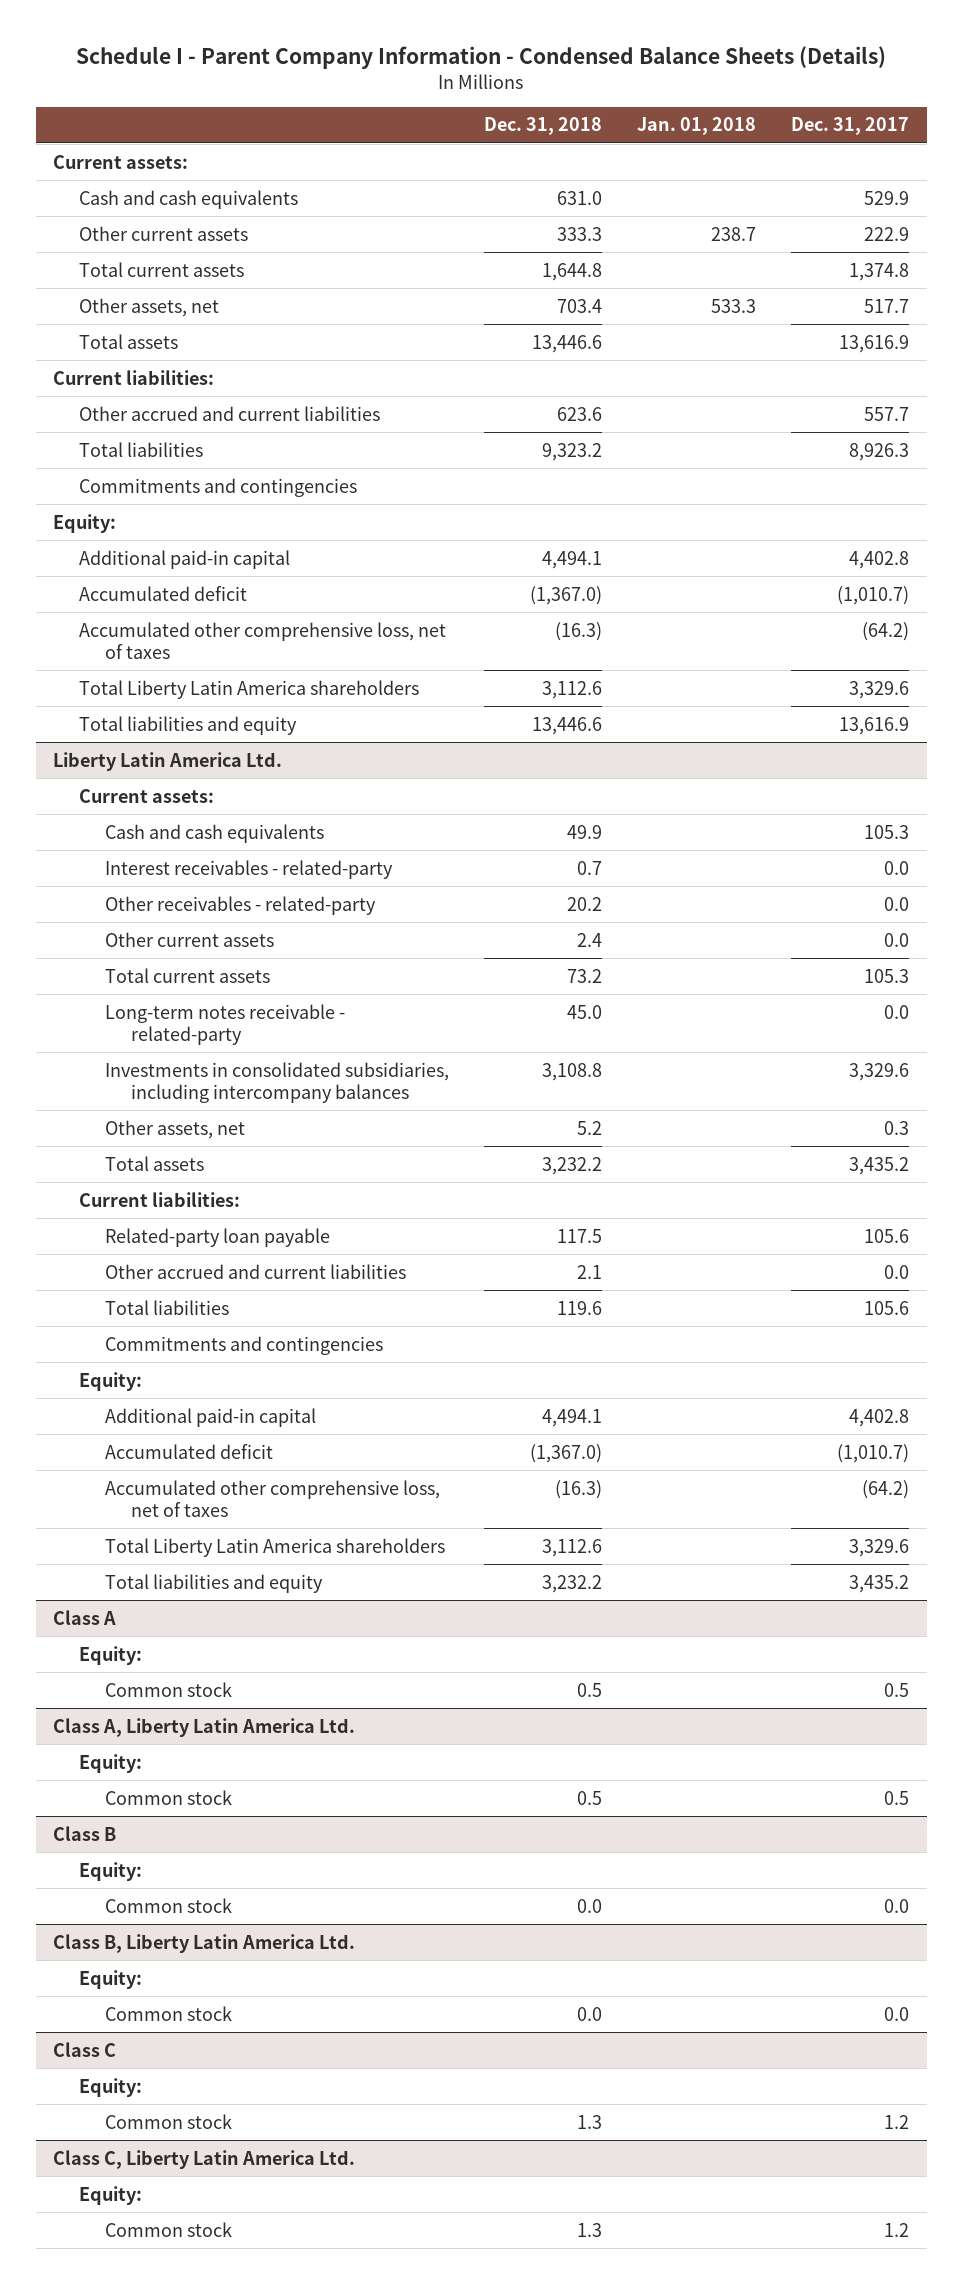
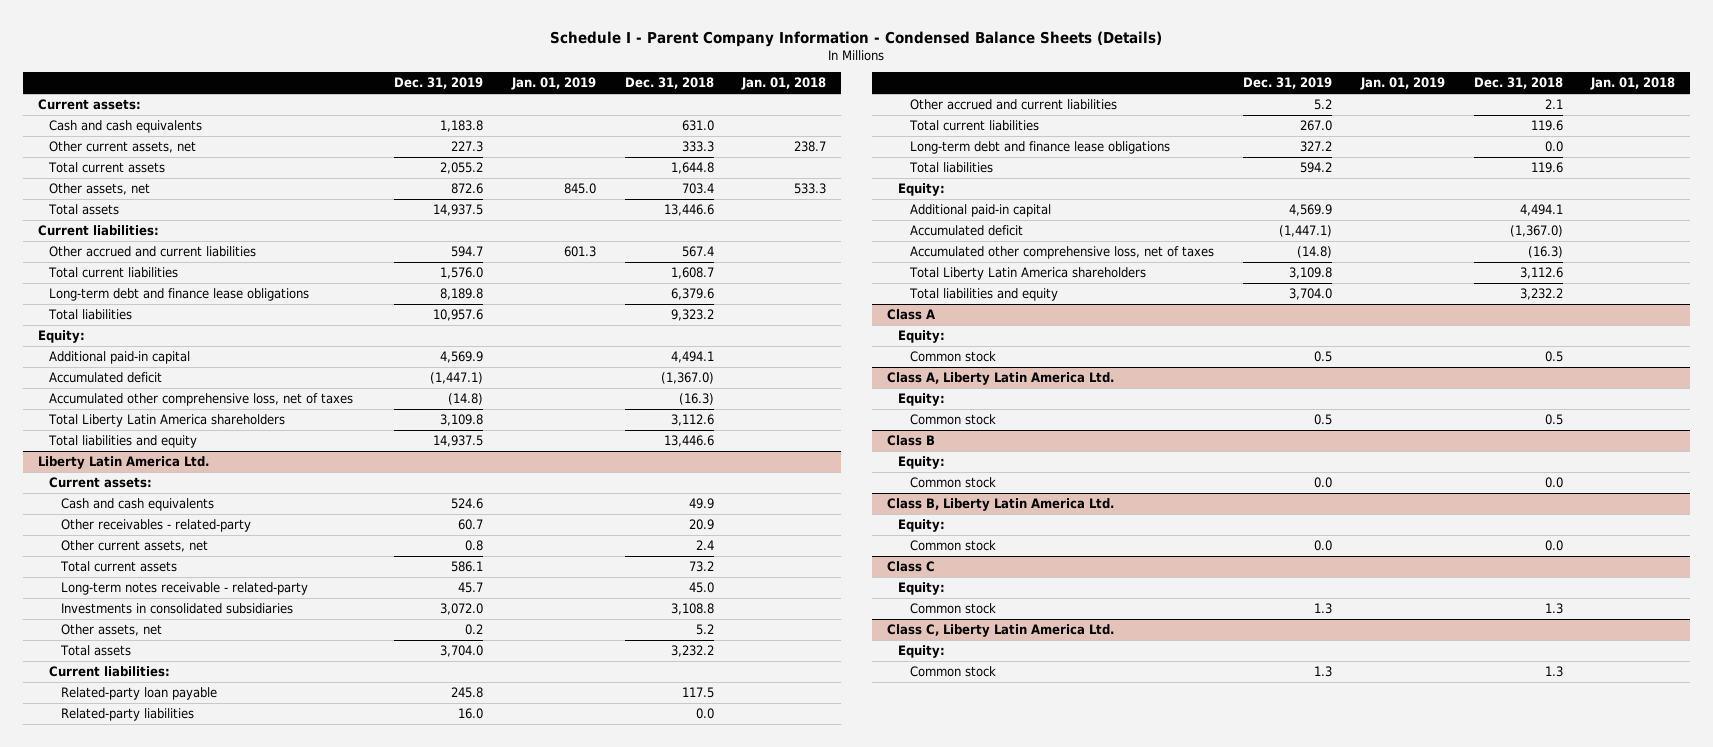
- | Dec. 31, 2018 | Jan. 01, 2018 | Dec. 31, 2017
+ | Dec. 31, 2019 | Jan. 01, 2019 | Dec. 31, 2018 | Jan. 01, 2018
- Other current assets | 333.3 | 238.7 | 222.9
+ Other current assets, net | 227.3 | | 333.3 | 238.7
- Other accrued and current liabilities | 623.6 | | 557.7
+ Other accrued and current liabilities | 594.7 | 601.3 | 567.4 |
+ Total current liabilities | 1,576.0 | | 1,608.7 |
+ Long-term debt and finance lease obligations | 8,189.8 | | 6,379.6 |
- Commitments and contingencies
@ Liberty Latin America Ltd.
- Interest receivables - related-party | 0.7 | | 0.0
- Other receivables - related-party | 20.2 | | 0.0
- Other current assets | 2.4 | | 0.0
+ Other receivables - related-party | 60.7 | | 20.9 |
+ Other current assets, net | 0.8 | | 2.4 |
- Investments in consolidated subsidiaries, including intercompany balances | 3,108.8 | | 3,329.6
+ Investments in consolidated subsidiaries | 3,072.0 | | 3,108.8 |
+ Related-party liabilities | 16.0 | | 0.0 |
+ Total current liabilities | 267.0 | | 119.6 |
+ Long-term debt and finance lease obligations | 327.2 | | 0.0 |
- Commitments and contingencies

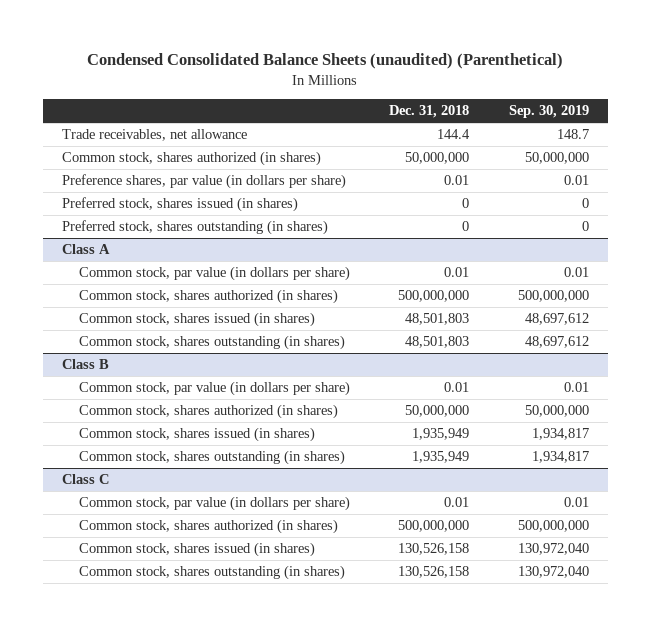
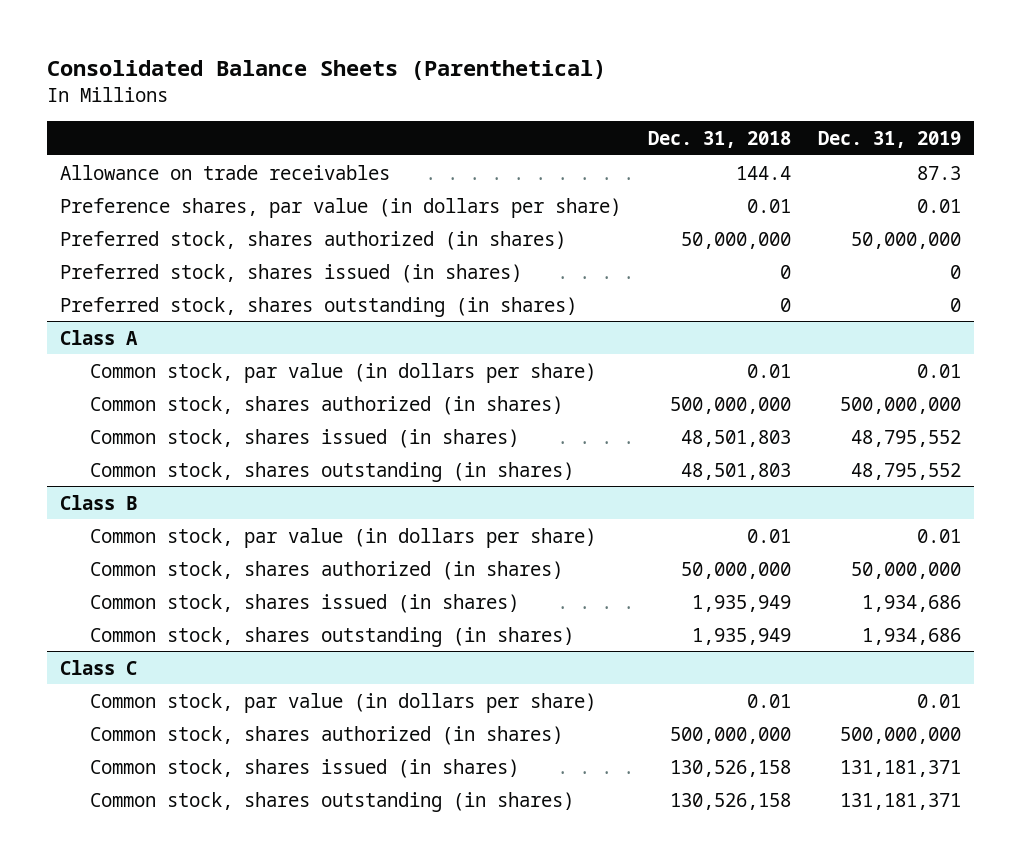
- Condensed Consolidated Balance Sheets (unaudited) (Parenthetical)
+ Consolidated Balance Sheets (Parenthetical)
- | Dec. 31, 2018 | Sep. 30, 2019
+ | Dec. 31, 2018 | Dec. 31, 2019
- Trade receivables, net allowance | 144.4 | 148.7
- Common stock, shares authorized (in shares) | 50,000,000 | 50,000,000
+ Allowance on trade receivables | 144.4 | 87.3
+ Preferred stock, shares authorized (in shares) | 50,000,000 | 50,000,000

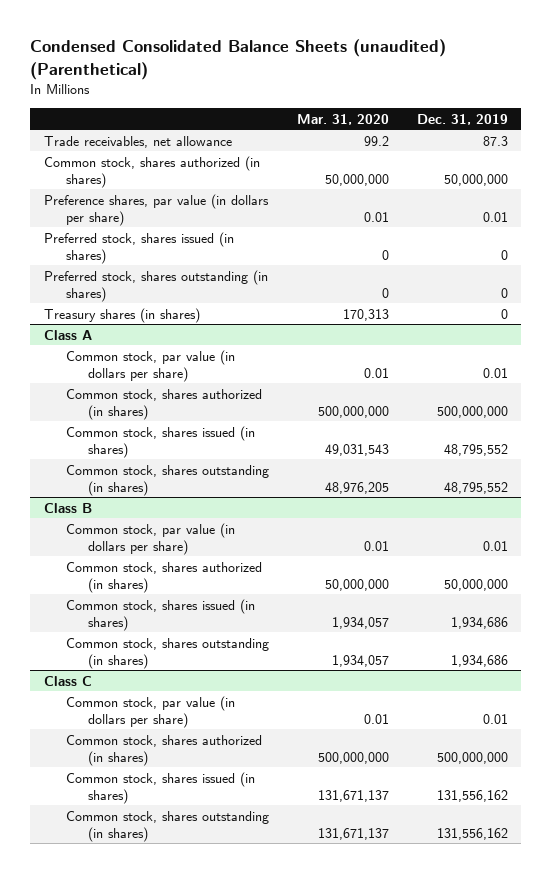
- Consolidated Balance Sheets (Parenthetical)
+ Condensed Consolidated Balance Sheets (unaudited) (Parenthetical)
- | Dec. 31, 2018 | Dec. 31, 2019
+ | Mar. 31, 2020 | Dec. 31, 2019
- Allowance on trade receivables | 144.4 | 87.3
+ Trade receivables, net allowance | 99.2 | 87.3
+ Common stock, shares authorized (in shares) | 50,000,000 | 50,000,000
- Preferred stock, shares authorized (in shares) | 50,000,000 | 50,000,000
+ Treasury shares (in shares) | 170,313 | 0
@ Class C
- Common stock, shares issued (in shares) | 130,526,158 | 131,181,371
- Common stock, shares outstanding (in shares) | 130,526,158 | 131,181,371
+ Common stock, shares issued (in shares) | 131,671,137 | 131,556,162
+ Common stock, shares outstanding (in shares) | 131,671,137 | 131,556,162

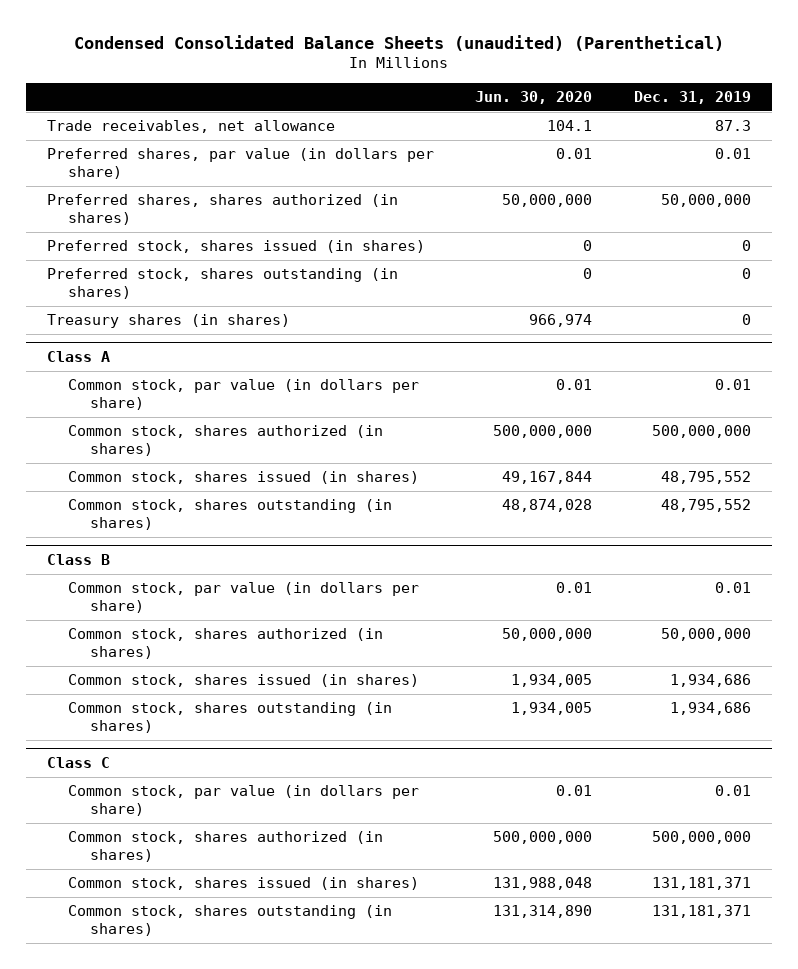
- | Mar. 31, 2020 | Dec. 31, 2019
+ | Jun. 30, 2020 | Dec. 31, 2019
- Common stock, shares authorized (in shares) | 50,000,000 | 50,000,000
- Preference shares, par value (in dollars per share) | 0.01 | 0.01
+ Preferred shares, par value (in dollars per share) | 0.01 | 0.01
+ Preferred shares, shares authorized (in shares) | 50,000,000 | 50,000,000
@ Class C
- Common stock, shares issued (in shares) | 131,671,137 | 131,556,162
- Common stock, shares outstanding (in shares) | 131,671,137 | 131,556,162
+ Common stock, shares issued (in shares) | 131,988,048 | 131,181,371
+ Common stock, shares outstanding (in shares) | 131,314,890 | 131,181,371

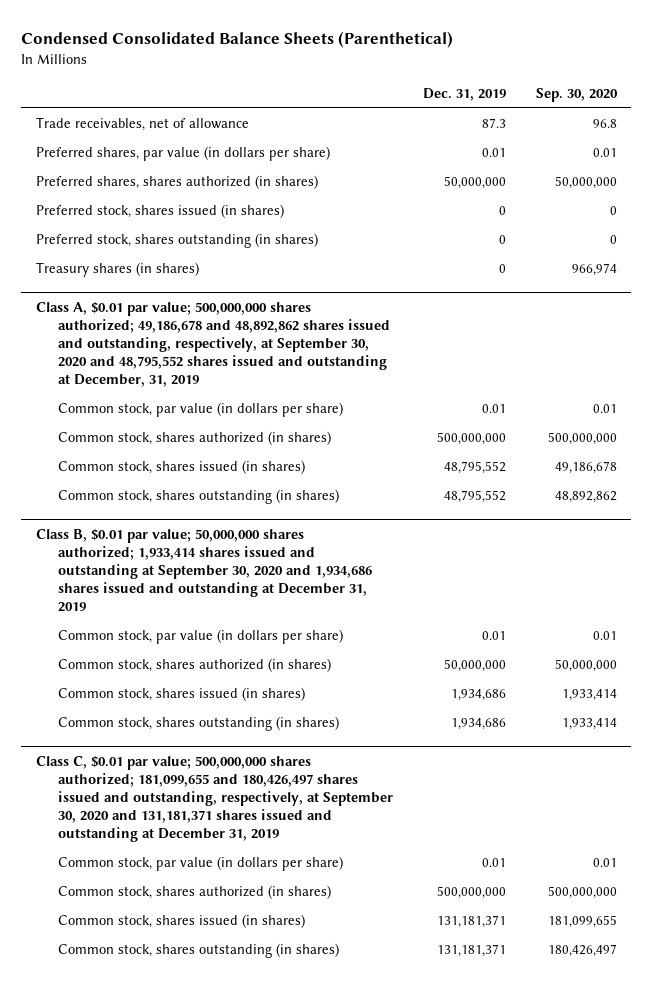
- Condensed Consolidated Balance Sheets (unaudited) (Parenthetical)
+ Condensed Consolidated Balance Sheets (Parenthetical)
- | Jun. 30, 2020 | Dec. 31, 2019
+ | Dec. 31, 2019 | Sep. 30, 2020
- Trade receivables, net allowance | 104.1 | 87.3
+ Trade receivables, net of allowance | 87.3 | 96.8
- Class A
+ Class A, $0.01 par value; 500,000,000 shares authorized; 49,186,678 and 48,892,862 shares issued and outstanding, respectively, at September 30, 2020 and 48,795,552 shares issued and outstanding at December, 31, 2019
- Class B
+ Class B, $0.01 par value; 50,000,000 shares authorized; 1,933,414 shares issued and outstanding at September 30, 2020 and 1,934,686 shares issued and outstanding at December 31, 2019
- Class C
+ Class C, $0.01 par value; 500,000,000 shares authorized; 181,099,655 and 180,426,497 shares issued and outstanding, respectively, at September 30, 2020 and 131,181,371 shares issued and outstanding at December 31, 2019

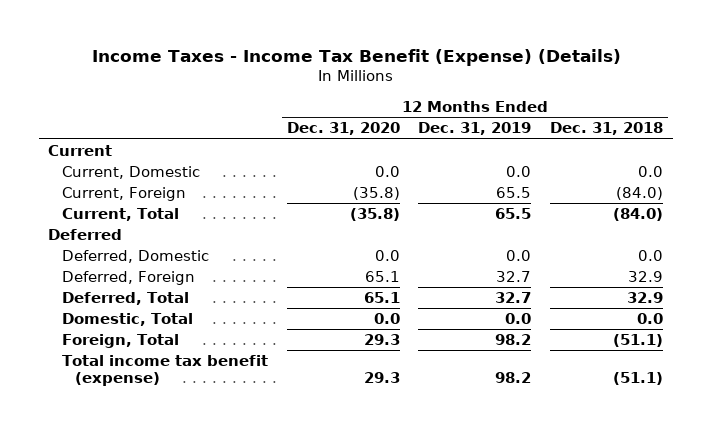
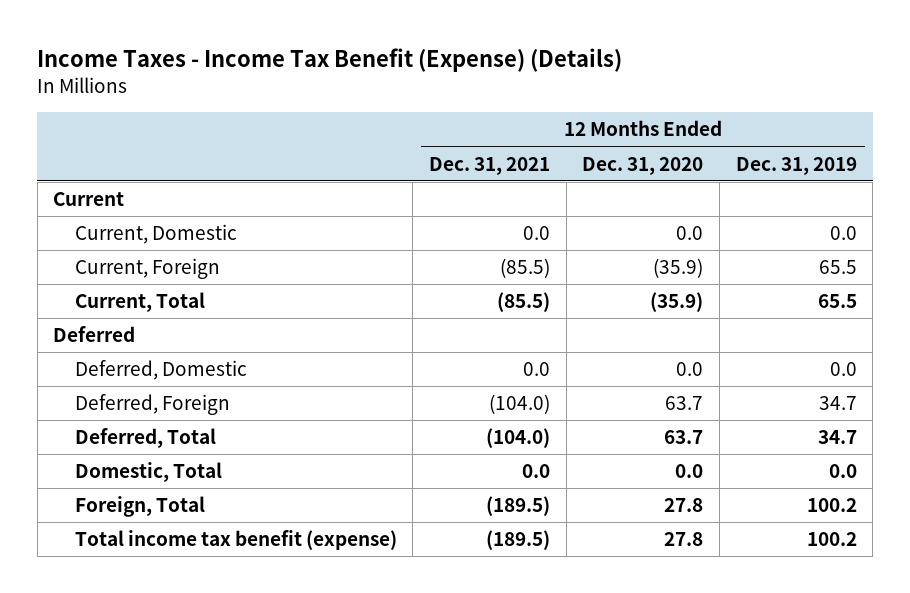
- | 12 Months Ended Dec. 31, 2020 | 12 Months Ended Dec. 31, 2019 | 12 Months Ended Dec. 31, 2018
+ | 12 Months Ended Dec. 31, 2021 | 12 Months Ended Dec. 31, 2020 | 12 Months Ended Dec. 31, 2019
- Current, Foreign | (35.8) | 65.5 | (84.0)
- Current, Total | (35.8) | 65.5 | (84.0)
+ Current, Foreign | (85.5) | (35.9) | 65.5
+ Current, Total | (85.5) | (35.9) | 65.5
- Deferred, Foreign | 65.1 | 32.7 | 32.9
- Deferred, Total | 65.1 | 32.7 | 32.9
+ Deferred, Foreign | (104.0) | 63.7 | 34.7
+ Deferred, Total | (104.0) | 63.7 | 34.7
- Foreign, Total | 29.3 | 98.2 | (51.1)
- Total income tax benefit (expense) | 29.3 | 98.2 | (51.1)
+ Foreign, Total | (189.5) | 27.8 | 100.2
+ Total income tax benefit (expense) | (189.5) | 27.8 | 100.2

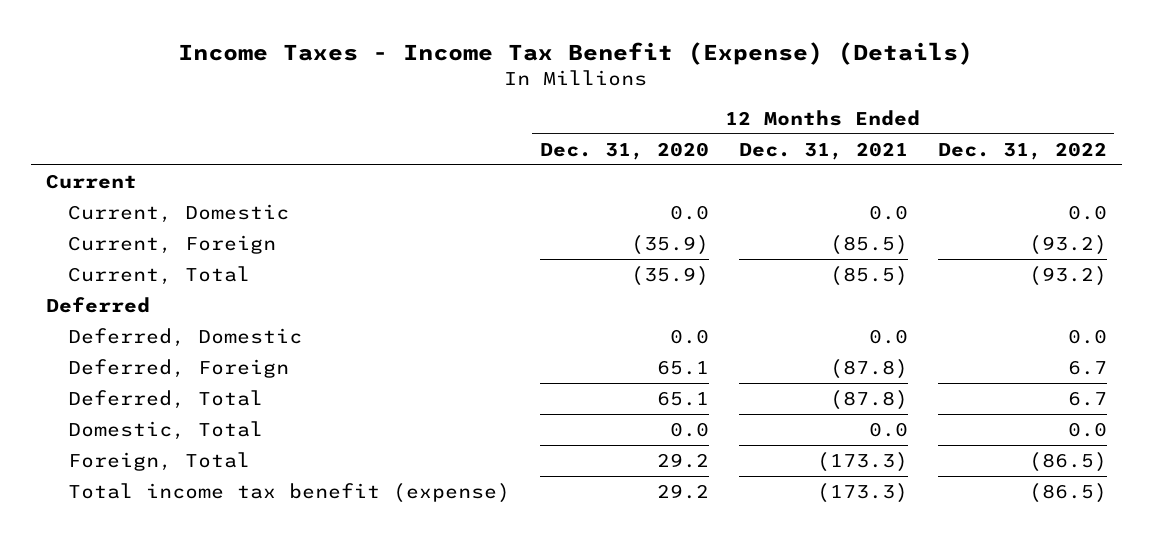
- | 12 Months Ended Dec. 31, 2021 | 12 Months Ended Dec. 31, 2020 | 12 Months Ended Dec. 31, 2019
+ | 12 Months Ended Dec. 31, 2020 | 12 Months Ended Dec. 31, 2021 | 12 Months Ended Dec. 31, 2022
- Deferred, Foreign | (104.0) | 63.7 | 34.7
- Deferred, Total | (104.0) | 63.7 | 34.7
+ Deferred, Foreign | 65.1 | (87.8) | 6.7
+ Deferred, Total | 65.1 | (87.8) | 6.7
- Foreign, Total | (189.5) | 27.8 | 100.2
- Total income tax benefit (expense) | (189.5) | 27.8 | 100.2
+ Foreign, Total | 29.2 | (173.3) | (86.5)
+ Total income tax benefit (expense) | 29.2 | (173.3) | (86.5)

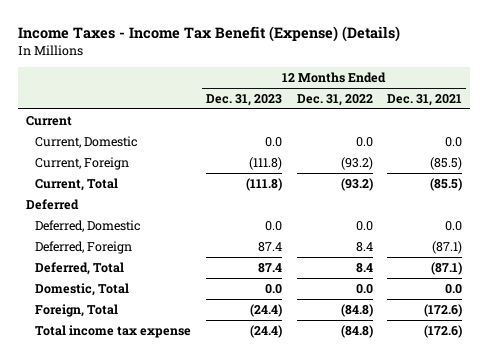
- | 12 Months Ended Dec. 31, 2020 | 12 Months Ended Dec. 31, 2021 | 12 Months Ended Dec. 31, 2022
+ | 12 Months Ended Dec. 31, 2023 | 12 Months Ended Dec. 31, 2022 | 12 Months Ended Dec. 31, 2021
- Deferred, Foreign | 65.1 | (87.8) | 6.7
- Deferred, Total | 65.1 | (87.8) | 6.7
+ Deferred, Foreign | 87.4 | 8.4 | (87.1)
+ Deferred, Total | 87.4 | 8.4 | (87.1)
- Foreign, Total | 29.2 | (173.3) | (86.5)
- Total income tax benefit (expense) | 29.2 | (173.3) | (86.5)
+ Foreign, Total | (24.4) | (84.8) | (172.6)
+ Total income tax expense | (24.4) | (84.8) | (172.6)

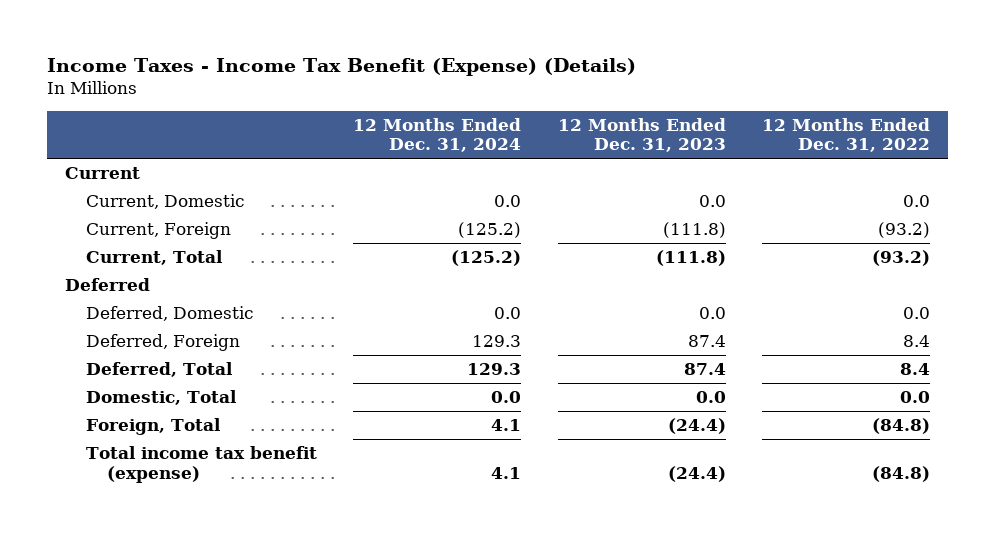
- | 12 Months Ended Dec. 31, 2023 | 12 Months Ended Dec. 31, 2022 | 12 Months Ended Dec. 31, 2021
+ | 12 Months Ended Dec. 31, 2024 | 12 Months Ended Dec. 31, 2023 | 12 Months Ended Dec. 31, 2022
- Total income tax expense | (24.4) | (84.8) | (172.6)
+ Total income tax benefit (expense) | 4.1 | (24.4) | (84.8)

